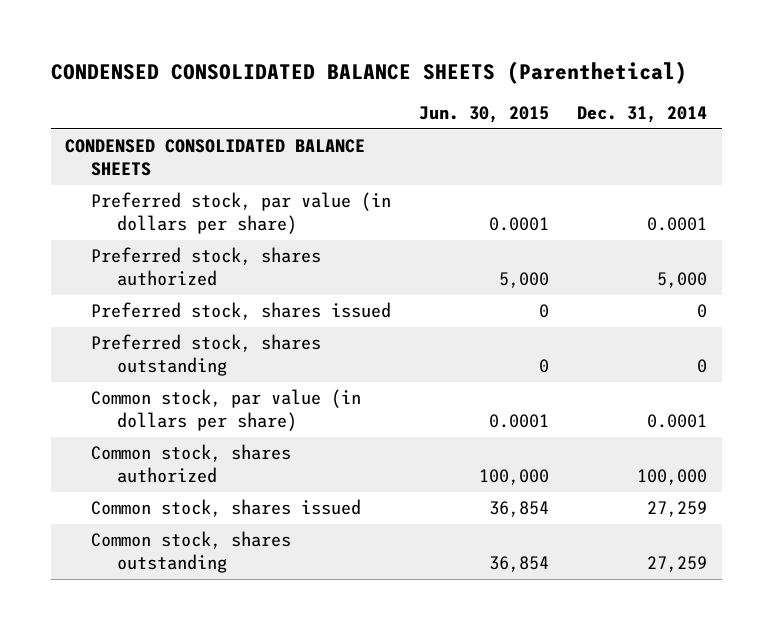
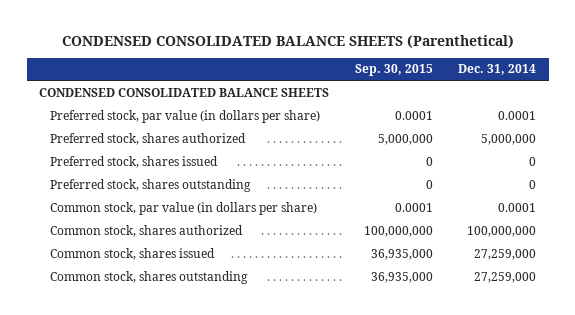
- | Jun. 30, 2015 | Dec. 31, 2014
+ | Sep. 30, 2015 | Dec. 31, 2014
- Preferred stock, shares authorized | 5,000 | 5,000
+ Preferred stock, shares authorized | 5,000,000 | 5,000,000
- Common stock, shares authorized | 100,000 | 100,000
- Common stock, shares issued | 36,854 | 27,259
- Common stock, shares outstanding | 36,854 | 27,259
+ Common stock, shares authorized | 100,000,000 | 100,000,000
+ Common stock, shares issued | 36,935,000 | 27,259,000
+ Common stock, shares outstanding | 36,935,000 | 27,259,000

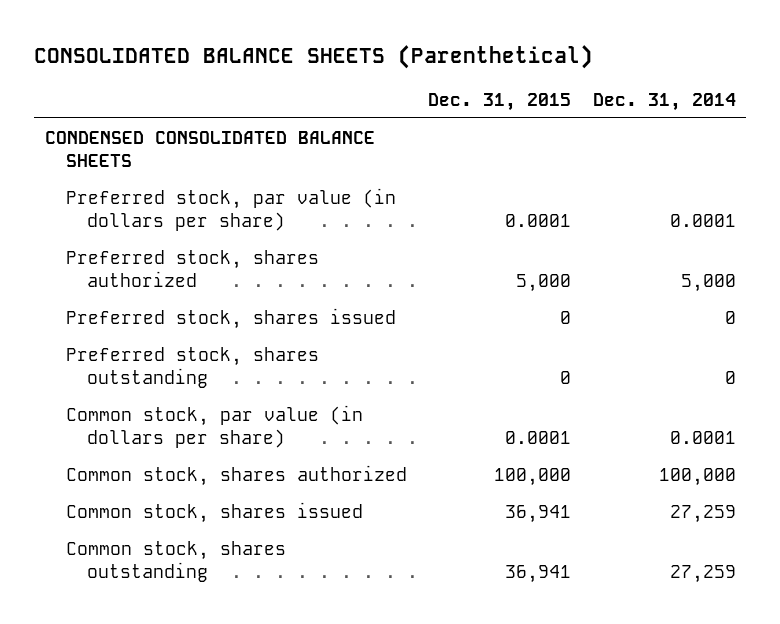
- CONDENSED CONSOLIDATED BALANCE SHEETS (Parenthetical)
+ CONSOLIDATED BALANCE SHEETS (Parenthetical)
- | Sep. 30, 2015 | Dec. 31, 2014
+ | Dec. 31, 2015 | Dec. 31, 2014
- Preferred stock, shares authorized | 5,000,000 | 5,000,000
+ Preferred stock, shares authorized | 5,000 | 5,000
- Common stock, shares authorized | 100,000,000 | 100,000,000
- Common stock, shares issued | 36,935,000 | 27,259,000
- Common stock, shares outstanding | 36,935,000 | 27,259,000
+ Common stock, shares authorized | 100,000 | 100,000
+ Common stock, shares issued | 36,941 | 27,259
+ Common stock, shares outstanding | 36,941 | 27,259

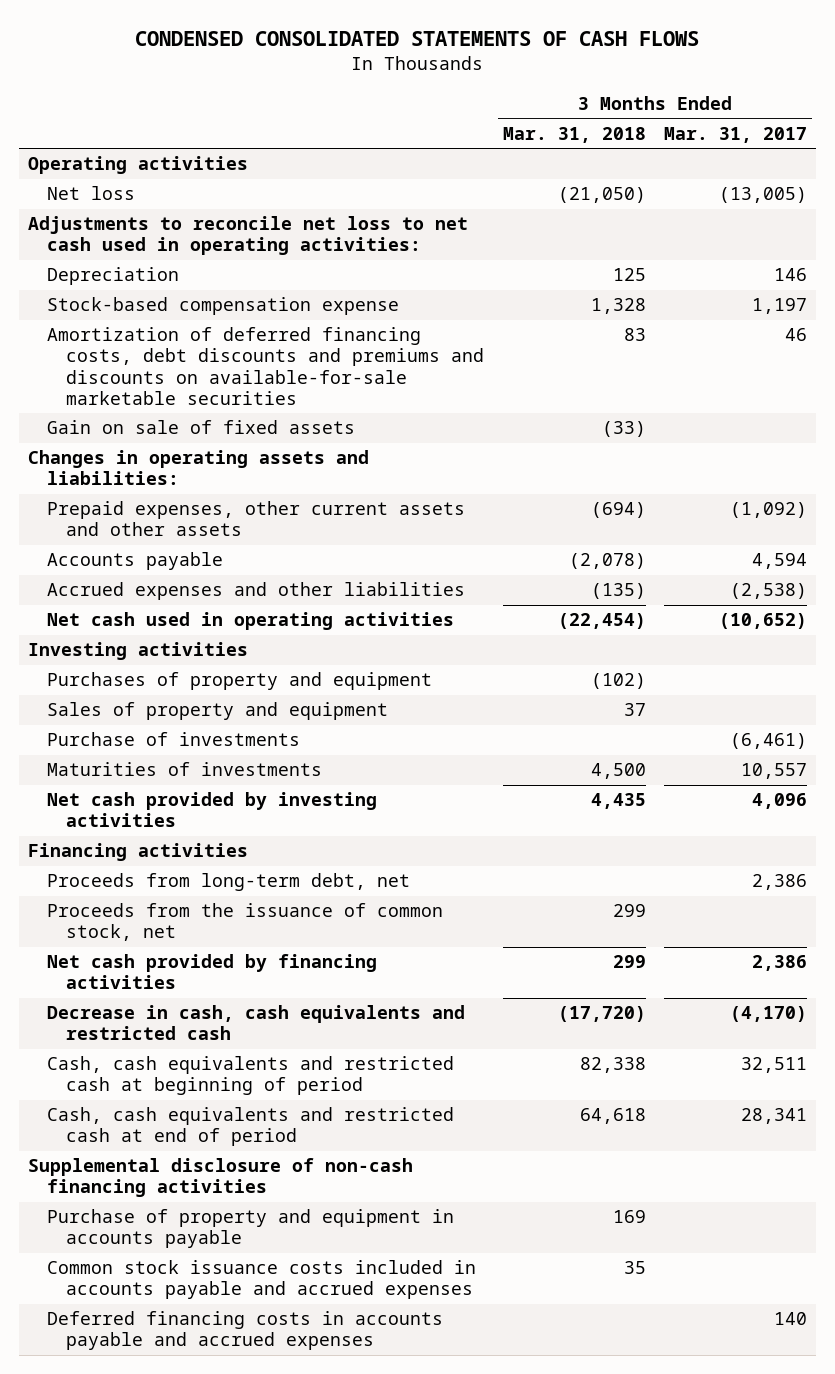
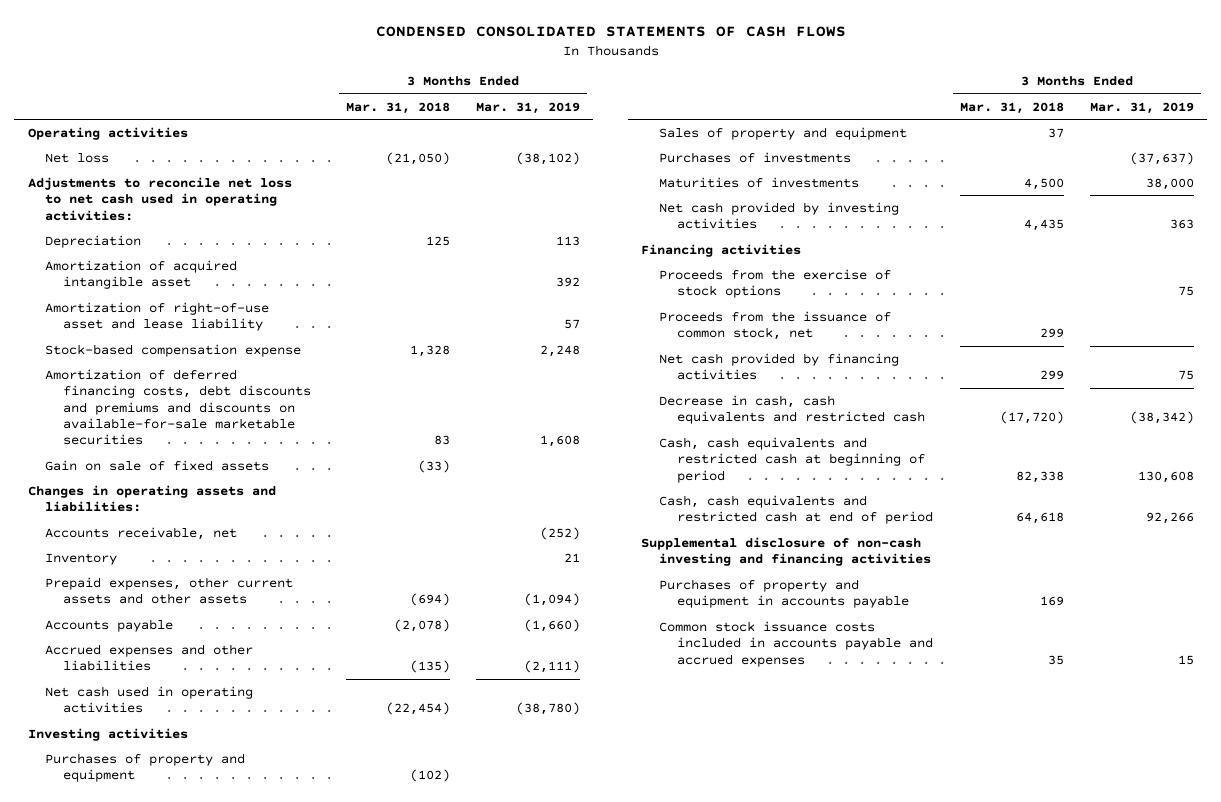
- | 3 Months Ended Mar. 31, 2018 | 3 Months Ended Mar. 31, 2017
+ | 3 Months Ended Mar. 31, 2018 | 3 Months Ended Mar. 31, 2019
+ Amortization of acquired intangible asset | | 392
+ Amortization of right-of-use asset and lease liability | | 57
+ Accounts receivable, net | | (252)
+ Inventory | | 21
- Purchase of investments | | (6,461)
+ Purchases of investments | | (37,637)
- Proceeds from long-term debt, net | | 2,386
+ Proceeds from the exercise of stock options | | 75
- Supplemental disclosure of non-cash financing activities
- Purchase of property and equipment in accounts payable | 169 |
+ Supplemental disclosure of non-cash investing and financing activities
+ Purchases of property and equipment in accounts payable | 169 |
- Deferred financing costs in accounts payable and accrued expenses | | 140

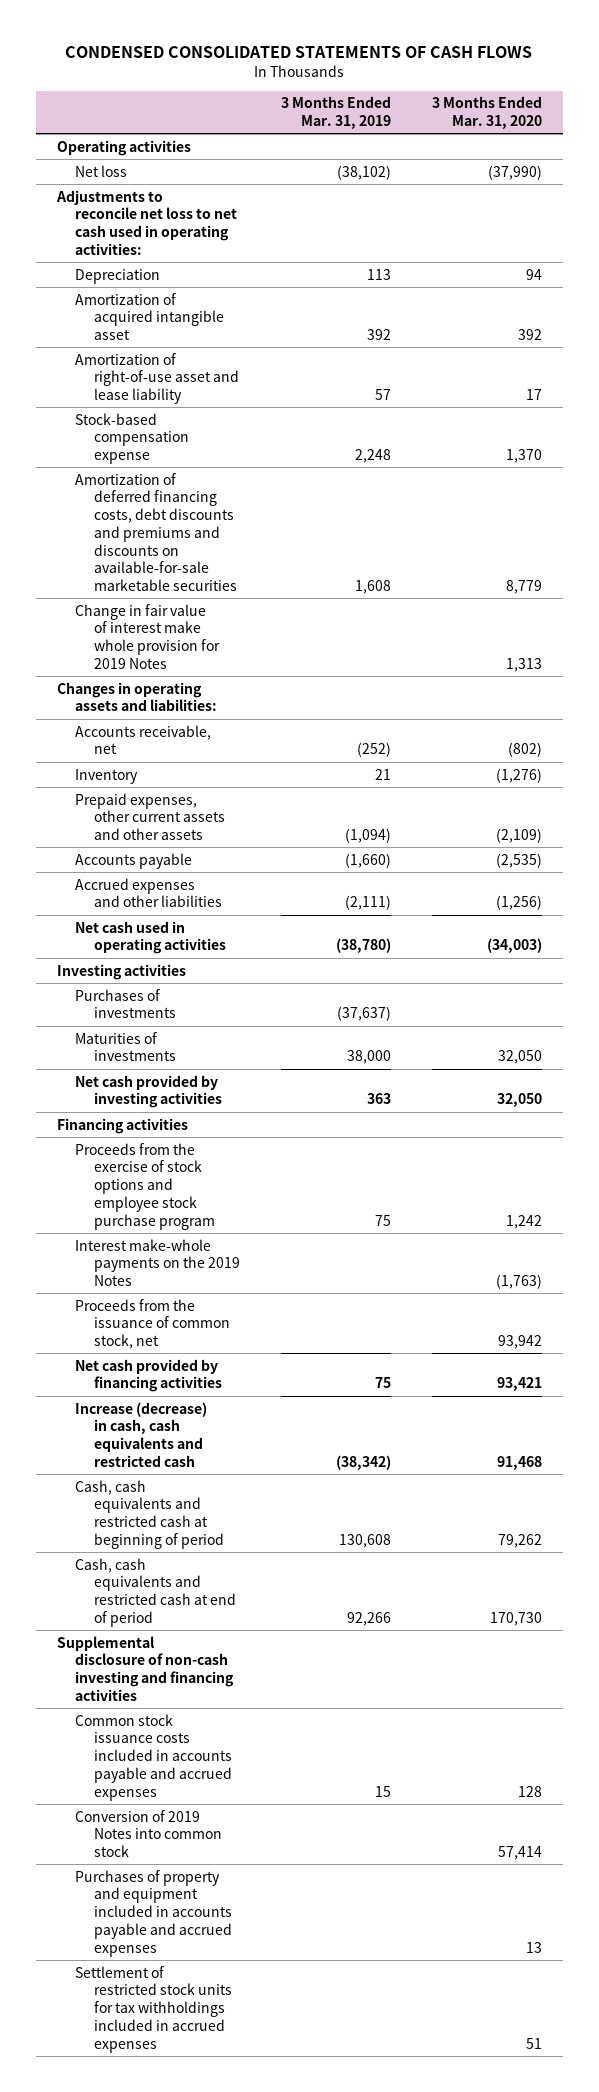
- | 3 Months Ended Mar. 31, 2018 | 3 Months Ended Mar. 31, 2019
+ | 3 Months Ended Mar. 31, 2019 | 3 Months Ended Mar. 31, 2020
- Gain on sale of fixed assets | (33) |
+ Change in fair value of interest make whole provision for 2019 Notes | | 1,313
- Purchases of property and equipment | (102) |
- Sales of property and equipment | 37 |
- Proceeds from the exercise of stock options | | 75
+ Proceeds from the exercise of stock options and employee stock purchase program | 75 | 1,242
+ Interest make-whole payments on the 2019 Notes | | (1,763)
- Decrease in cash, cash equivalents and restricted cash | (17,720) | (38,342)
+ Increase (decrease) in cash, cash equivalents and restricted cash | (38,342) | 91,468
- Purchases of property and equipment in accounts payable | 169 |
+ Conversion of 2019 Notes into common stock | | 57,414
+ Purchases of property and equipment included in accounts payable and accrued expenses | | 13
+ Settlement of restricted stock units for tax withholdings included in accrued expenses | | 51

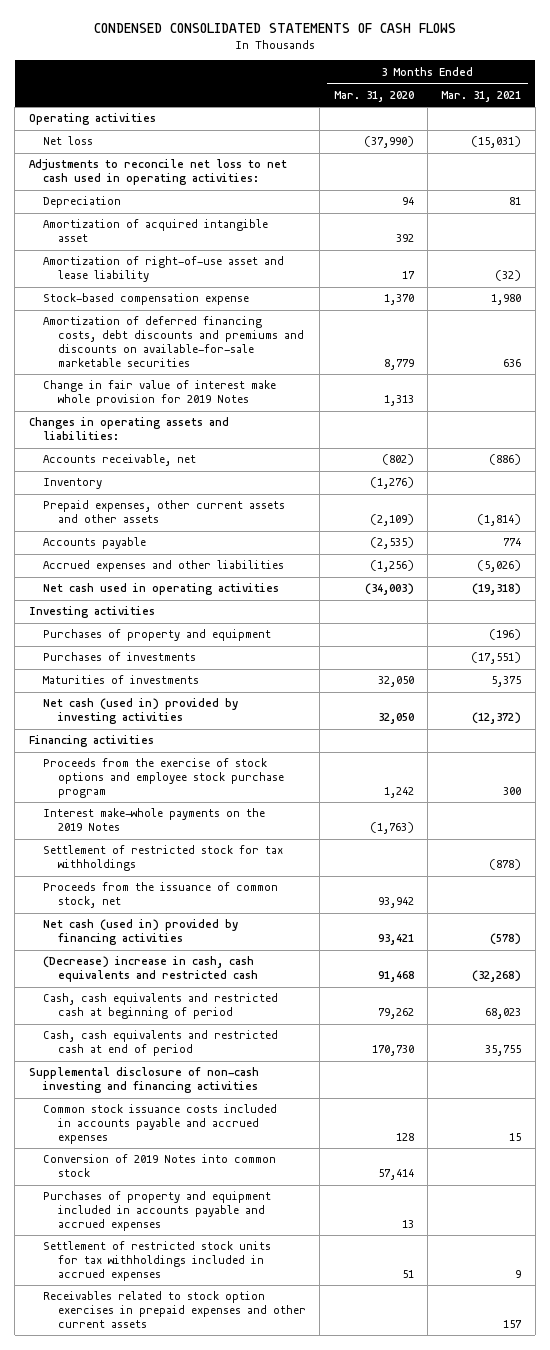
- | 3 Months Ended Mar. 31, 2019 | 3 Months Ended Mar. 31, 2020
+ | 3 Months Ended Mar. 31, 2020 | 3 Months Ended Mar. 31, 2021
+ Purchases of property and equipment | | (196)
- Net cash provided by investing activities | 363 | 32,050
+ Net cash (used in) provided by investing activities | 32,050 | (12,372)
+ Settlement of restricted stock for tax withholdings | | (878)
- Net cash provided by financing activities | 75 | 93,421
- Increase (decrease) in cash, cash equivalents and restricted cash | (38,342) | 91,468
+ Net cash (used in) provided by financing activities | 93,421 | (578)
+ (Decrease) increase in cash, cash equivalents and restricted cash | 91,468 | (32,268)
+ Receivables related to stock option exercises in prepaid expenses and other current assets | | 157

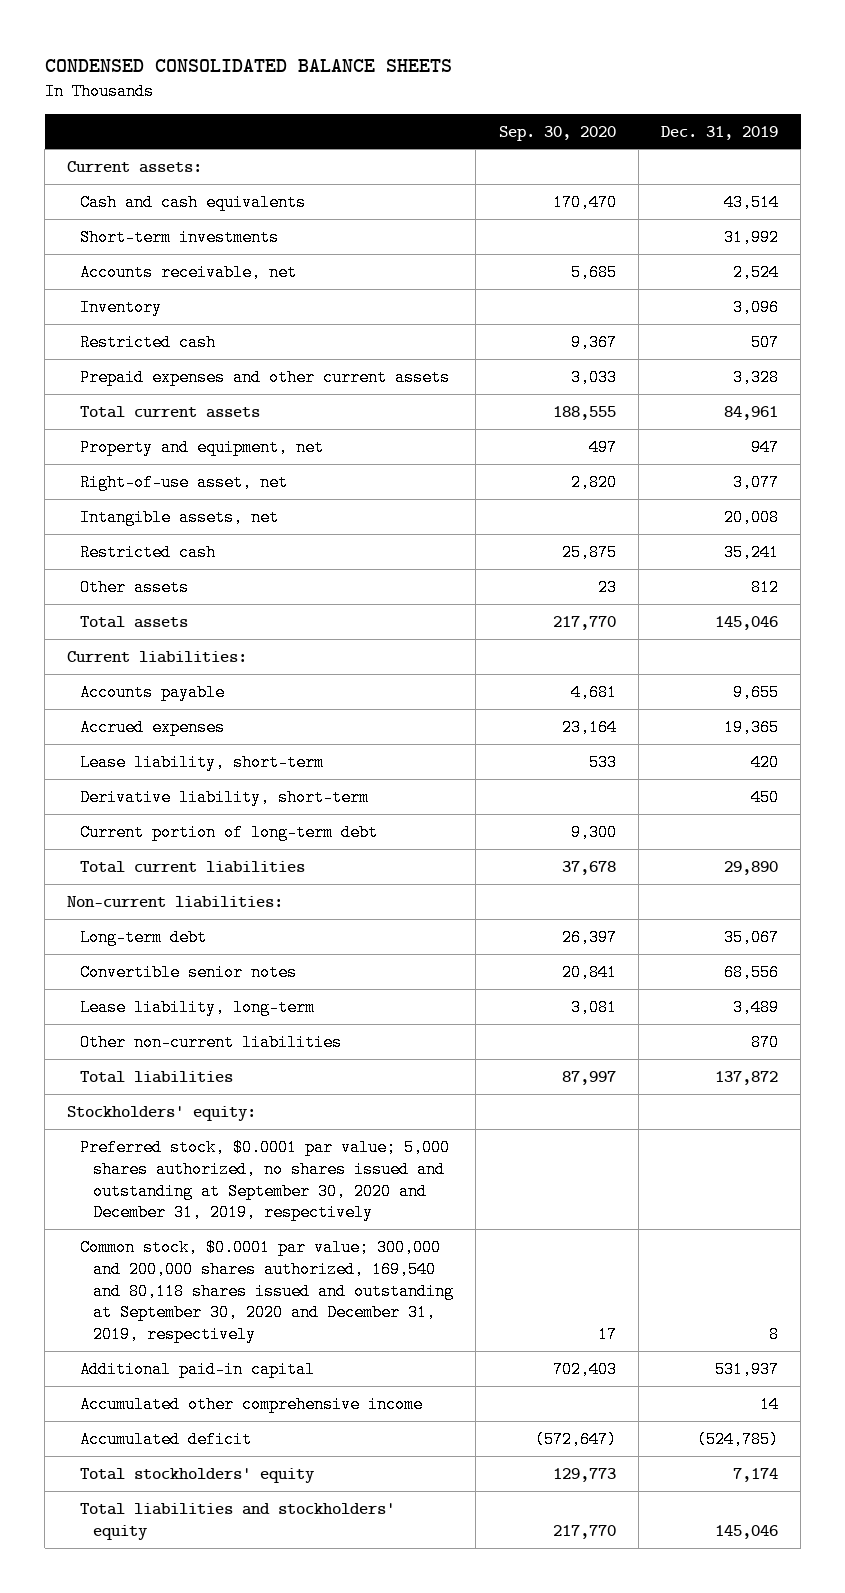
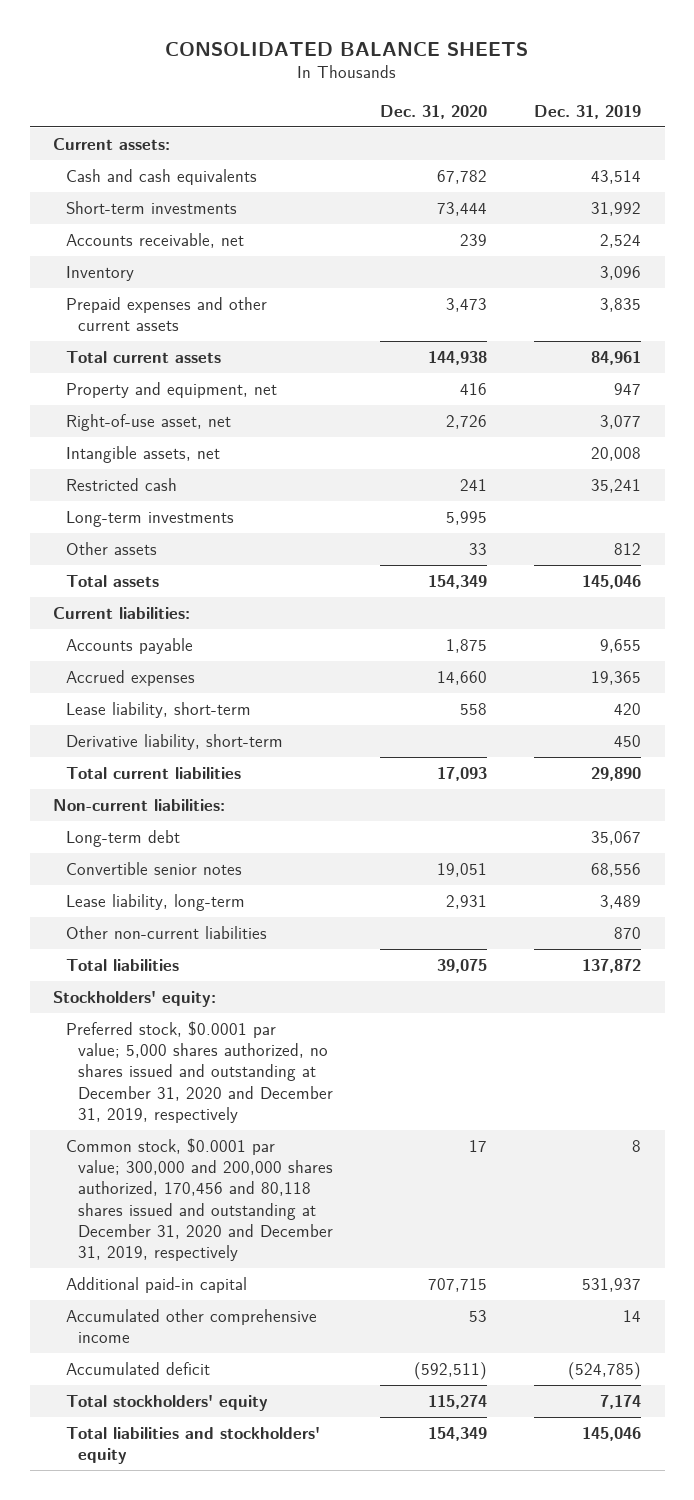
- CONDENSED CONSOLIDATED BALANCE SHEETS
+ CONSOLIDATED BALANCE SHEETS
- | Sep. 30, 2020 | Dec. 31, 2019
+ | Dec. 31, 2020 | Dec. 31, 2019
- Restricted cash | 9,367 | 507
- Prepaid expenses and other current assets | 3,033 | 3,328
+ Prepaid expenses and other current assets | 3,473 | 3,835
+ Long-term investments | 5,995 |
- Current portion of long-term debt | 9,300 |
- Preferred stock, $0.0001 par value; 5,000 shares authorized, no shares issued and outstanding at September 30, 2020 and December 31, 2019, respectively
- Common stock, $0.0001 par value; 300,000 and 200,000 shares authorized, 169,540 and 80,118 shares issued and outstanding at September 30, 2020 and December 31, 2019, respectively | 17 | 8
+ Preferred stock, $0.0001 par value; 5,000 shares authorized, no shares issued and outstanding at December 31, 2020 and December 31, 2019, respectively
+ Common stock, $0.0001 par value; 300,000 and 200,000 shares authorized, 170,456 and 80,118 shares issued and outstanding at December 31, 2020 and December 31, 2019, respectively | 17 | 8

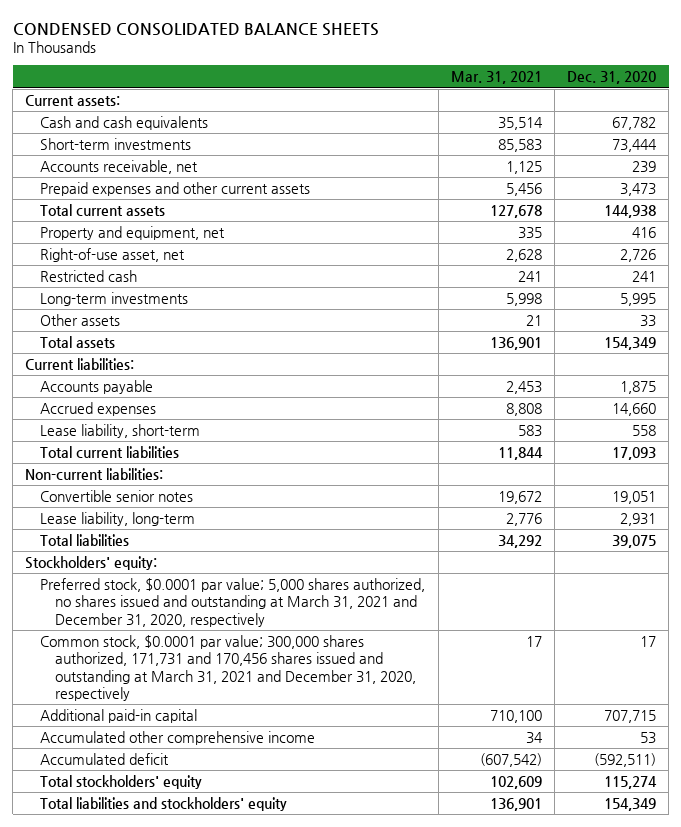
- CONSOLIDATED BALANCE SHEETS
+ CONDENSED CONSOLIDATED BALANCE SHEETS
- | Dec. 31, 2020 | Dec. 31, 2019
+ | Mar. 31, 2021 | Dec. 31, 2020
- Inventory | | 3,096
- Intangible assets, net | | 20,008
- Derivative liability, short-term | | 450
- Long-term debt | | 35,067
- Other non-current liabilities | | 870
- Preferred stock, $0.0001 par value; 5,000 shares authorized, no shares issued and outstanding at December 31, 2020 and December 31, 2019, respectively
- Common stock, $0.0001 par value; 300,000 and 200,000 shares authorized, 170,456 and 80,118 shares issued and outstanding at December 31, 2020 and December 31, 2019, respectively | 17 | 8
+ Preferred stock, $0.0001 par value; 5,000 shares authorized, no shares issued and outstanding at March 31, 2021 and December 31, 2020, respectively
+ Common stock, $0.0001 par value; 300,000 shares authorized, 171,731 and 170,456 shares issued and outstanding at March 31, 2021 and December 31, 2020, respectively | 17 | 17

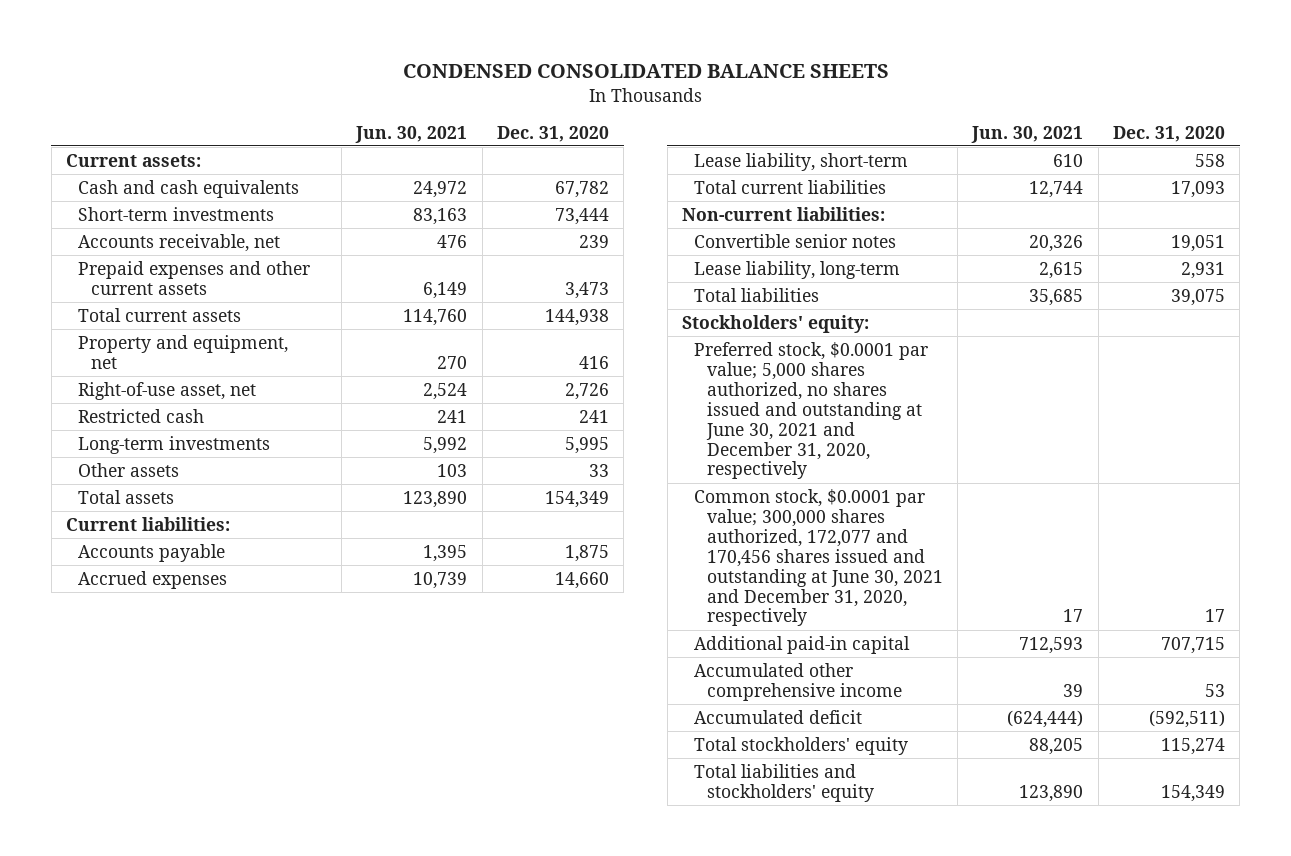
- | Mar. 31, 2021 | Dec. 31, 2020
+ | Jun. 30, 2021 | Dec. 31, 2020
- Preferred stock, $0.0001 par value; 5,000 shares authorized, no shares issued and outstanding at March 31, 2021 and December 31, 2020, respectively
- Common stock, $0.0001 par value; 300,000 shares authorized, 171,731 and 170,456 shares issued and outstanding at March 31, 2021 and December 31, 2020, respectively | 17 | 17
+ Preferred stock, $0.0001 par value; 5,000 shares authorized, no shares issued and outstanding at June 30, 2021 and December 31, 2020, respectively
+ Common stock, $0.0001 par value; 300,000 shares authorized, 172,077 and 170,456 shares issued and outstanding at June 30, 2021 and December 31, 2020, respectively | 17 | 17

